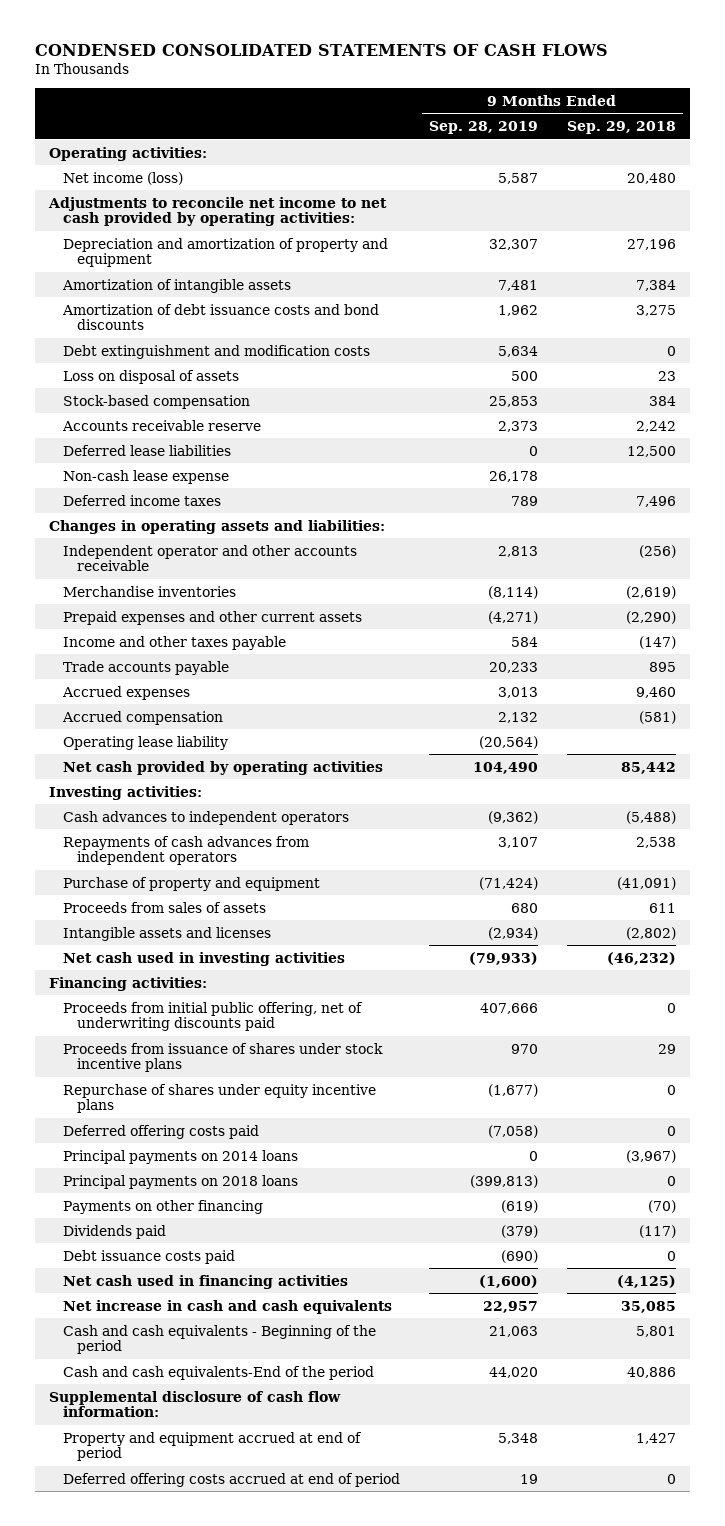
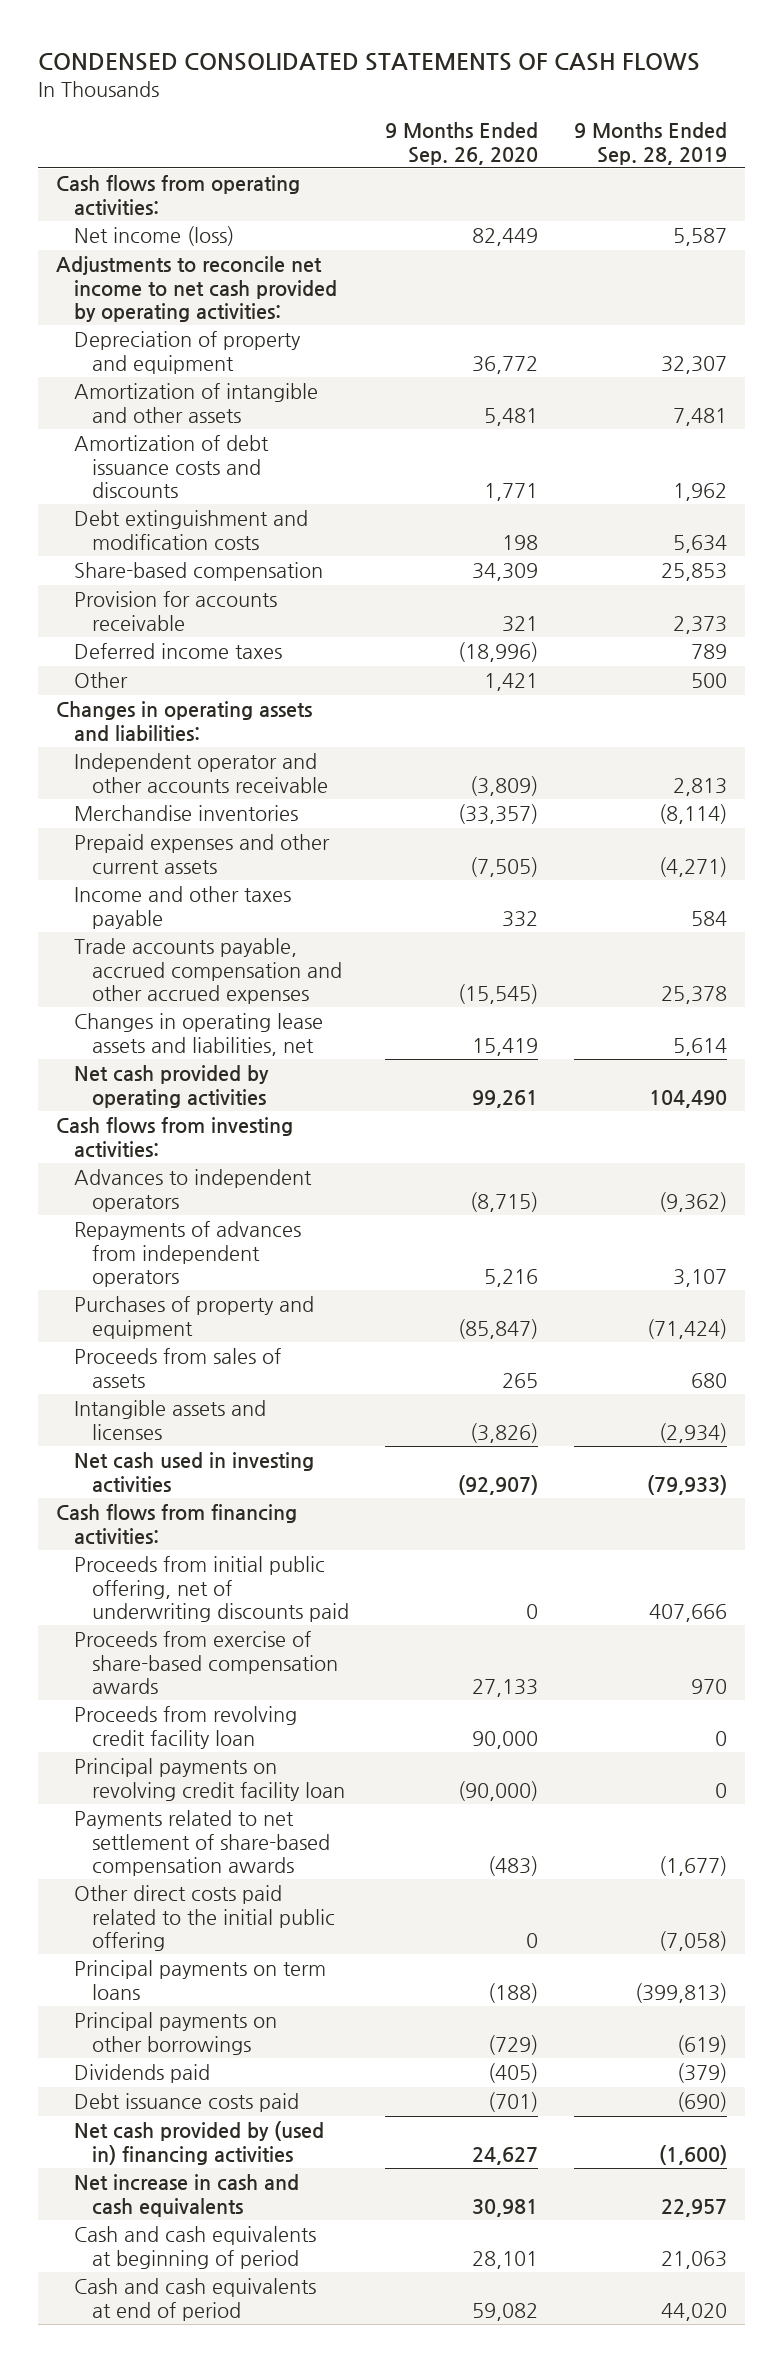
- | 9 Months Ended Sep. 28, 2019 | 9 Months Ended Sep. 29, 2018
+ | 9 Months Ended Sep. 26, 2020 | 9 Months Ended Sep. 28, 2019
- Operating activities:
+ Cash flows from operating activities:
- Depreciation and amortization of property and equipment | 32,307 | 27,196
- Amortization of intangible assets | 7,481 | 7,384
- Amortization of debt issuance costs and bond discounts | 1,962 | 3,275
+ Depreciation of property and equipment | 36,772 | 32,307
+ Amortization of intangible and other assets | 5,481 | 7,481
+ Amortization of debt issuance costs and discounts | 1,771 | 1,962
- Loss on disposal of assets | 500 | 23
- Stock-based compensation | 25,853 | 384
- Accounts receivable reserve | 2,373 | 2,242
- Deferred lease liabilities | 0 | 12,500
- Non-cash lease expense | 26,178 |
+ Share-based compensation | 34,309 | 25,853
+ Provision for accounts receivable | 321 | 2,373
+ Other | 1,421 | 500
- Trade accounts payable | 20,233 | 895
- Accrued expenses | 3,013 | 9,460
- Accrued compensation | 2,132 | (581)
- Operating lease liability | (20,564) |
+ Trade accounts payable, accrued compensation and other accrued expenses | (15,545) | 25,378
+ Changes in operating lease assets and liabilities, net | 15,419 | 5,614
- Investing activities:
- Cash advances to independent operators | (9,362) | (5,488)
- Repayments of cash advances from independent operators | 3,107 | 2,538
- Purchase of property and equipment | (71,424) | (41,091)
+ Cash flows from investing activities:
+ Advances to independent operators | (8,715) | (9,362)
+ Repayments of advances from independent operators | 5,216 | 3,107
+ Purchases of property and equipment | (85,847) | (71,424)
- Financing activities:
+ Cash flows from financing activities:
- Proceeds from issuance of shares under stock incentive plans | 970 | 29
- Repurchase of shares under equity incentive plans | (1,677) | 0
- Deferred offering costs paid | (7,058) | 0
- Principal payments on 2014 loans | 0 | (3,967)
- Principal payments on 2018 loans | (399,813) | 0
- Payments on other financing | (619) | (70)
+ Proceeds from exercise of share-based compensation awards | 27,133 | 970
+ Proceeds from revolving credit facility loan | 90,000 | 0
+ Principal payments on revolving credit facility loan | (90,000) | 0
+ Payments related to net settlement of share-based compensation awards | (483) | (1,677)
+ Other direct costs paid related to the initial public offering | 0 | (7,058)
+ Principal payments on term loans | (188) | (399,813)
+ Principal payments on other borrowings | (729) | (619)
- Net cash used in financing activities | (1,600) | (4,125)
+ Net cash provided by (used in) financing activities | 24,627 | (1,600)
- Cash and cash equivalents - Beginning of the period | 21,063 | 5,801
- Cash and cash equivalents-End of the period | 44,020 | 40,886
- Supplemental disclosure of cash flow information:
- Property and equipment accrued at end of period | 5,348 | 1,427
- Deferred offering costs accrued at end of period | 19 | 0
+ Cash and cash equivalents at beginning of period | 28,101 | 21,063
+ Cash and cash equivalents at end of period | 59,082 | 44,020

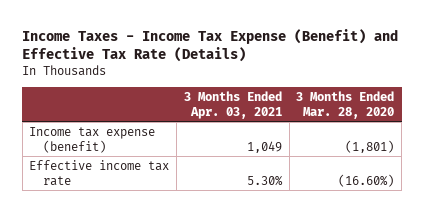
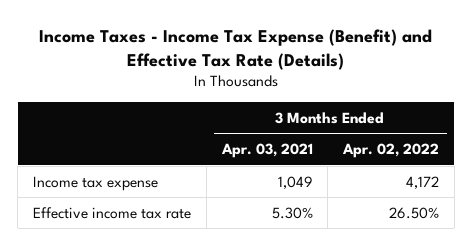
- | 3 Months Ended Apr. 03, 2021 | 3 Months Ended Mar. 28, 2020
+ | 3 Months Ended Apr. 03, 2021 | 3 Months Ended Apr. 02, 2022
- Income tax expense (benefit) | 1,049 | (1,801)
+ Income tax expense | 1,049 | 4,172

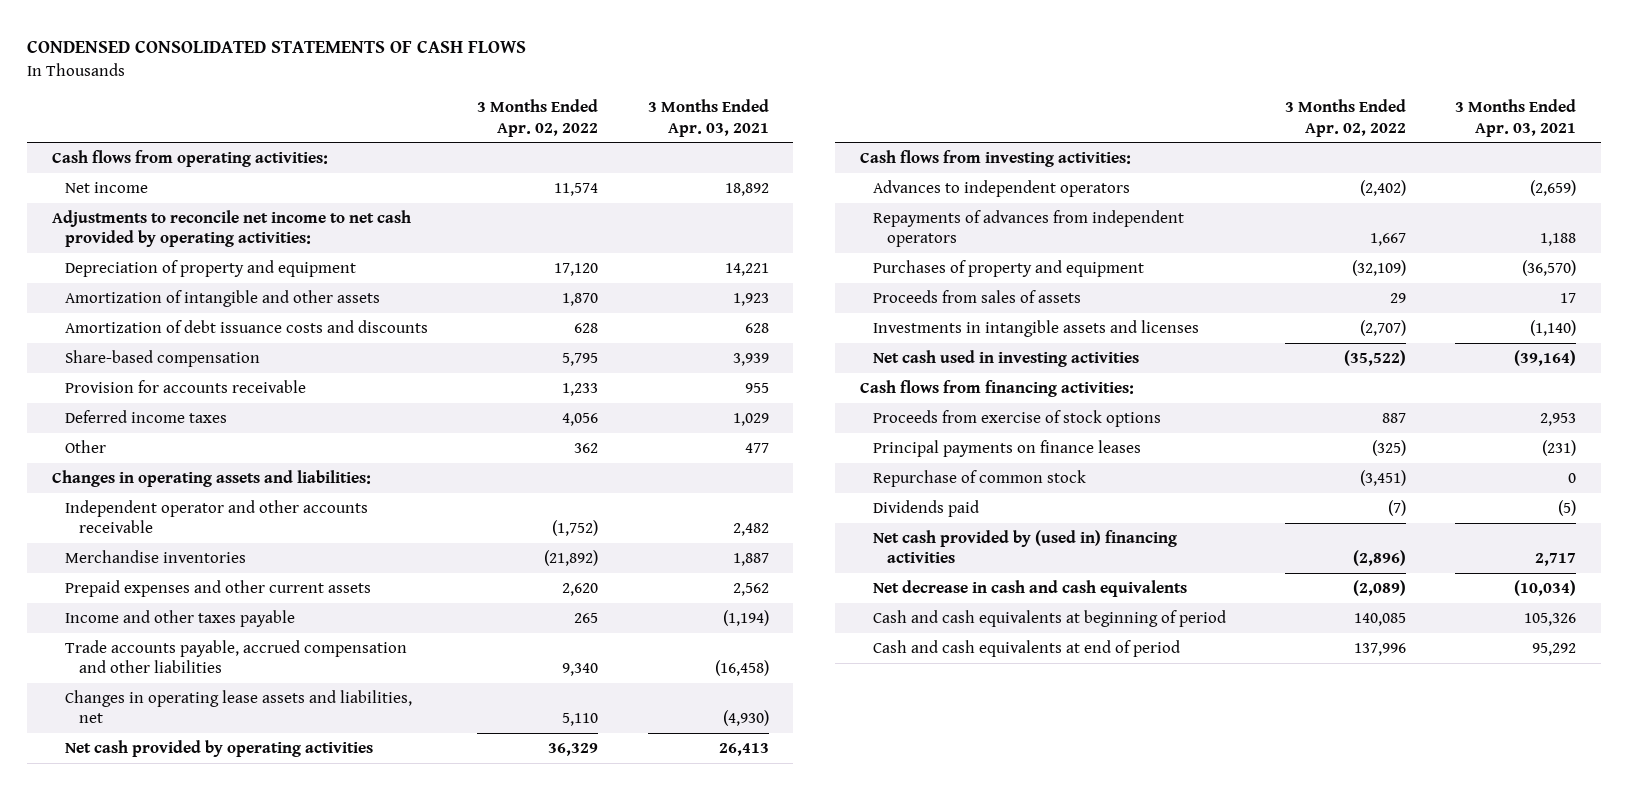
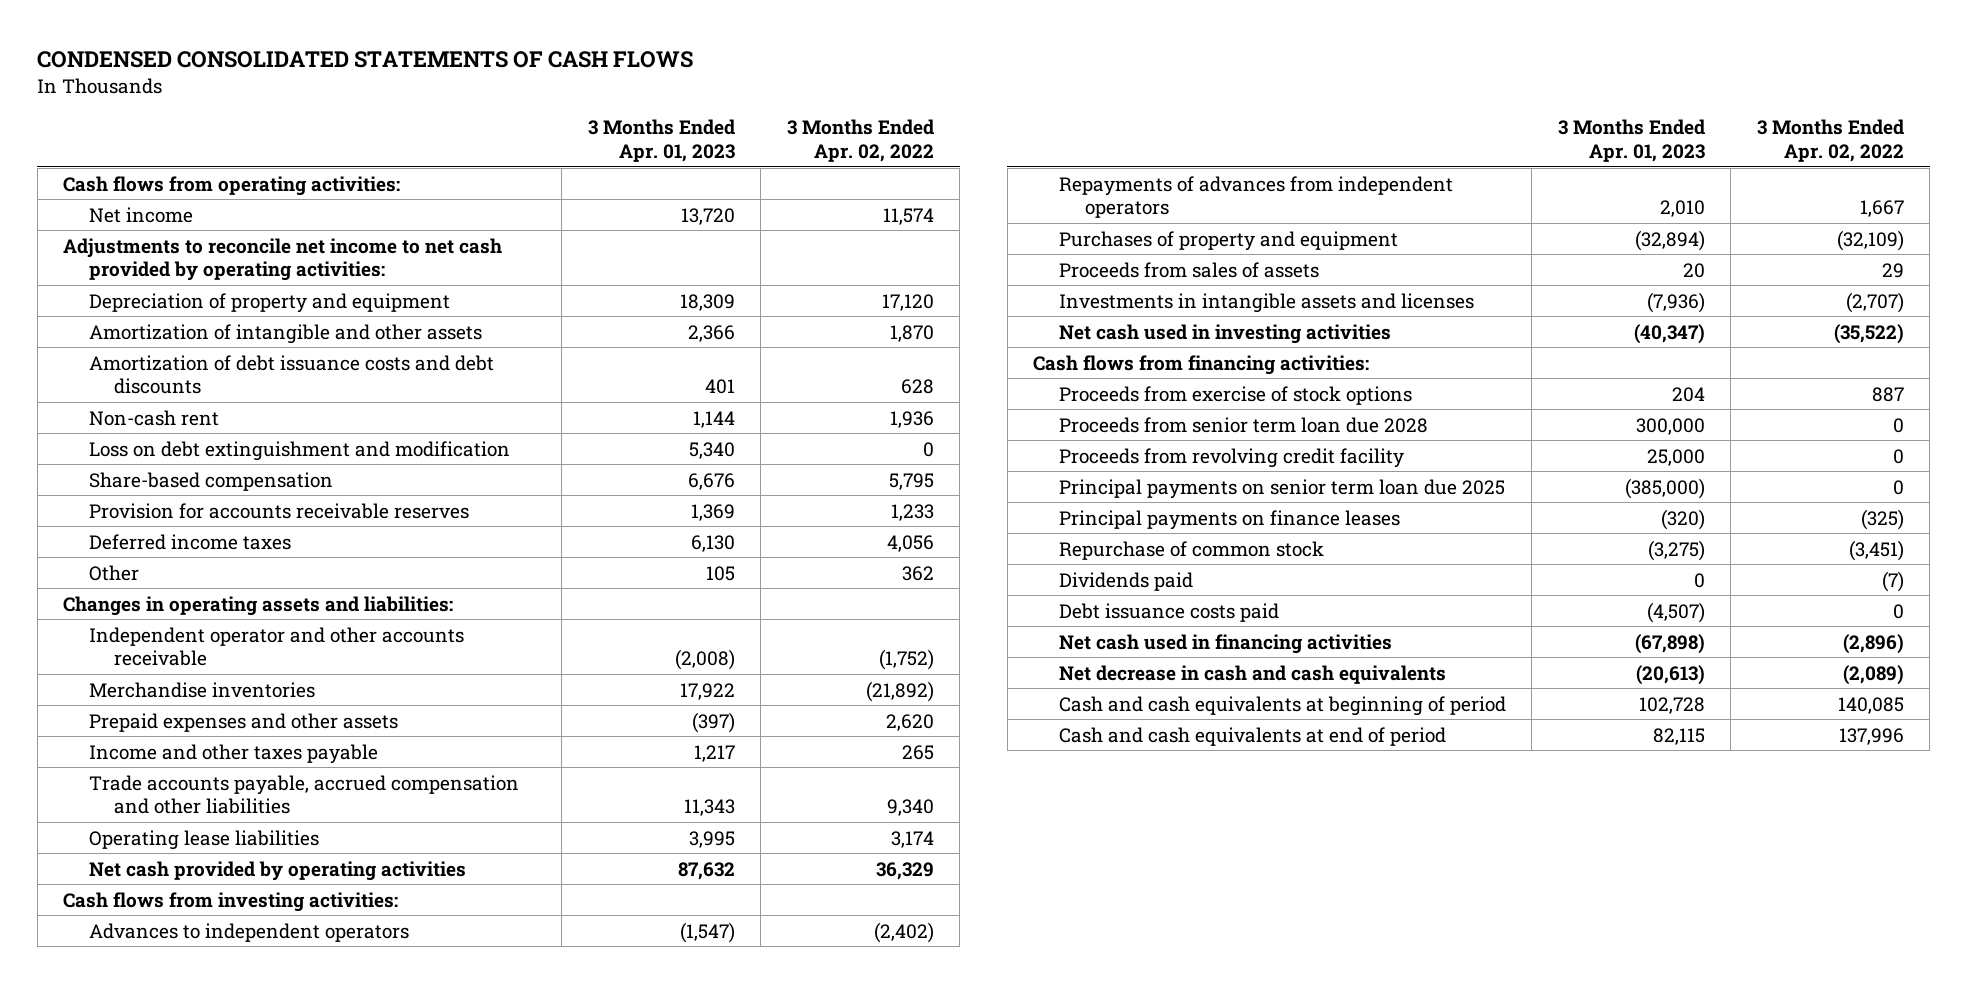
- | 3 Months Ended Apr. 02, 2022 | 3 Months Ended Apr. 03, 2021
+ | 3 Months Ended Apr. 01, 2023 | 3 Months Ended Apr. 02, 2022
- Amortization of debt issuance costs and discounts | 628 | 628
+ Amortization of debt issuance costs and debt discounts | 401 | 628
+ Non-cash rent | 1,144 | 1,936
+ Loss on debt extinguishment and modification | 5,340 | 0
- Provision for accounts receivable | 1,233 | 955
+ Provision for accounts receivable reserves | 1,369 | 1,233
- Prepaid expenses and other current assets | 2,620 | 2,562
+ Prepaid expenses and other assets | (397) | 2,620
- Changes in operating lease assets and liabilities, net | 5,110 | (4,930)
+ Operating lease liabilities | 3,995 | 3,174
+ Proceeds from senior term loan due 2028 | 300,000 | 0
+ Proceeds from revolving credit facility | 25,000 | 0
+ Principal payments on senior term loan due 2025 | (385,000) | 0
- Net cash provided by (used in) financing activities | (2,896) | 2,717
+ Debt issuance costs paid | (4,507) | 0
+ Net cash used in financing activities | (67,898) | (2,896)

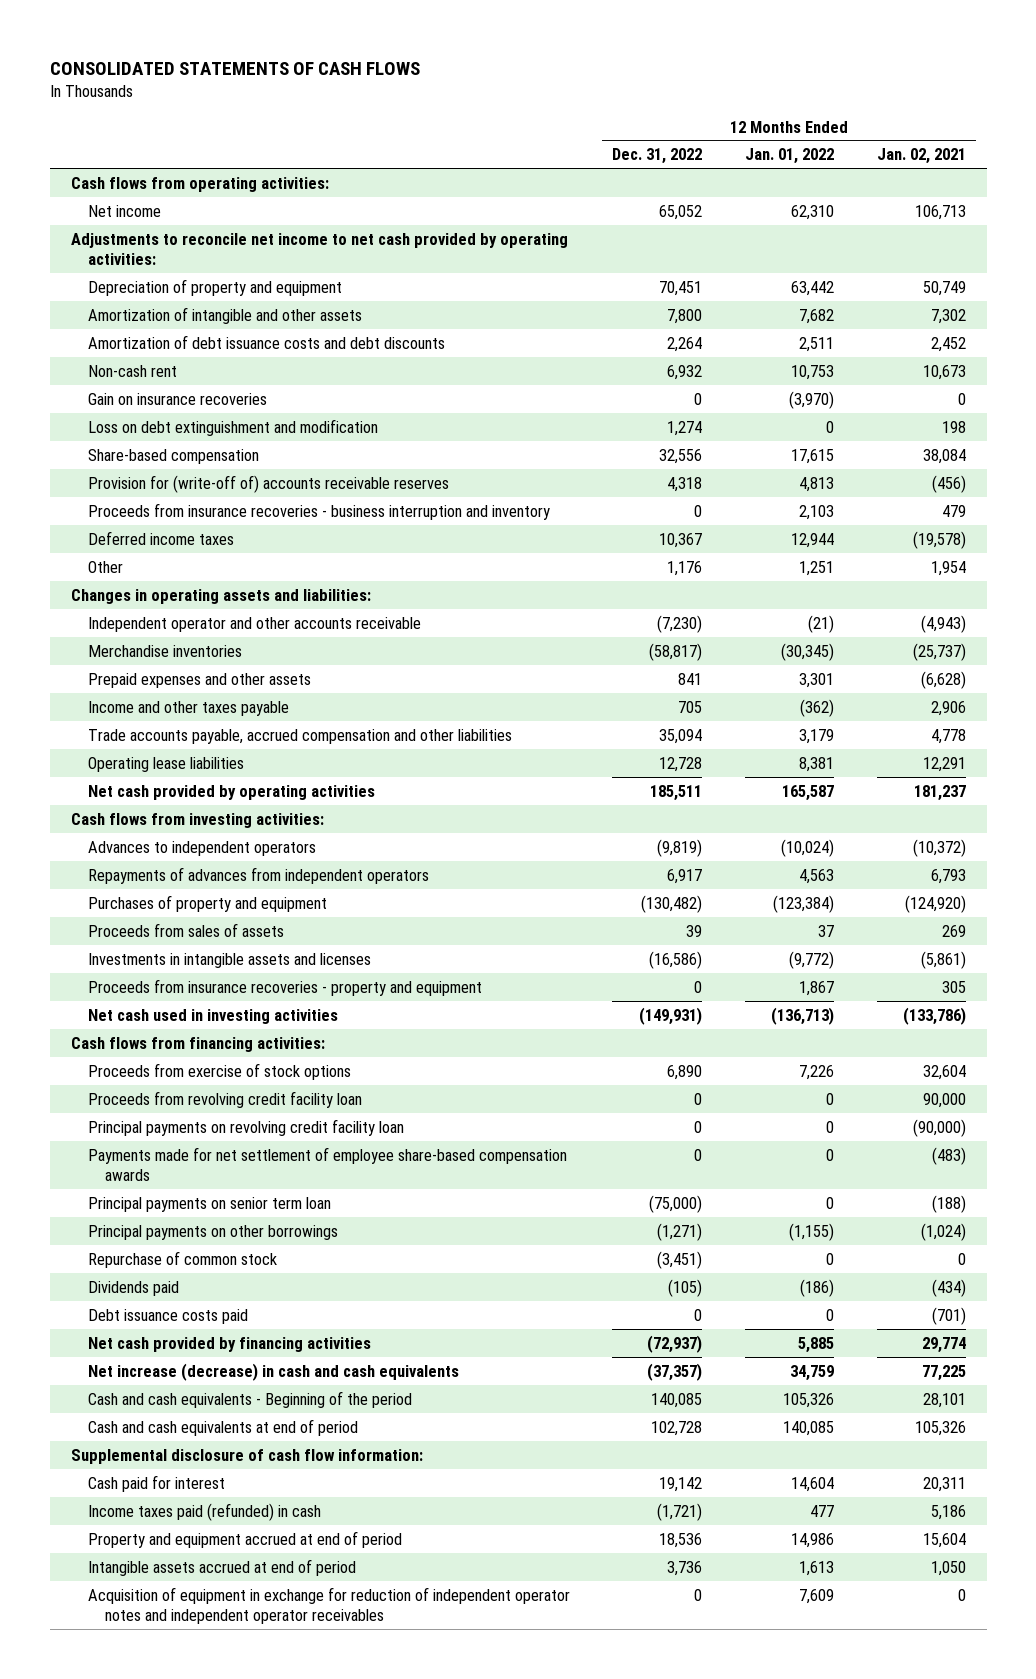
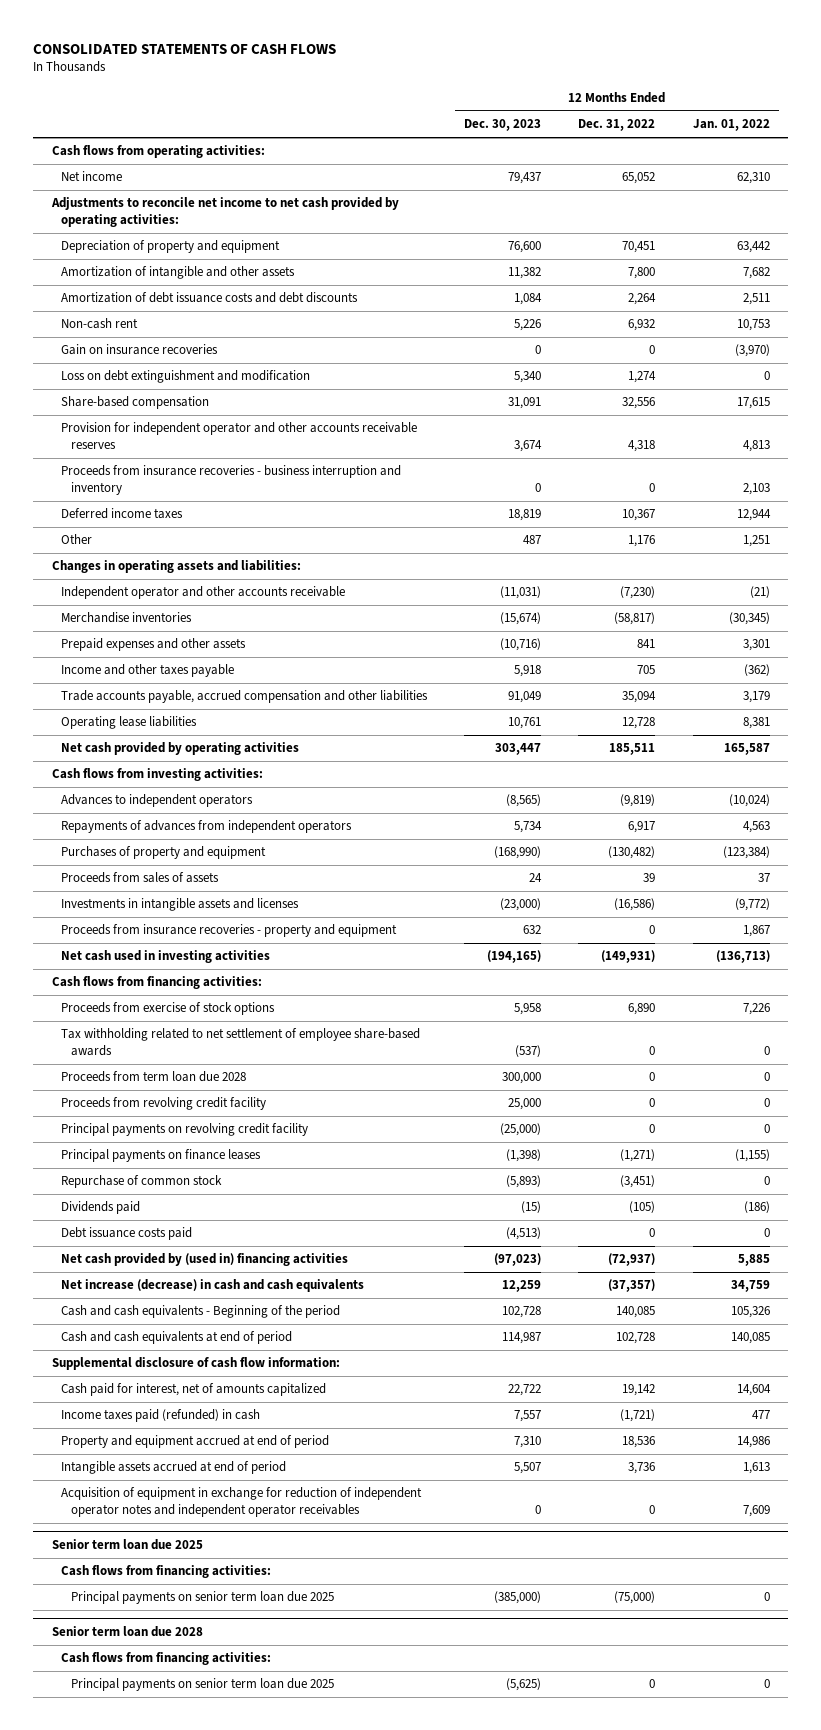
- | 12 Months Ended Dec. 31, 2022 | 12 Months Ended Jan. 01, 2022 | 12 Months Ended Jan. 02, 2021
+ | 12 Months Ended Dec. 30, 2023 | 12 Months Ended Dec. 31, 2022 | 12 Months Ended Jan. 01, 2022
- Provision for (write-off of) accounts receivable reserves | 4,318 | 4,813 | (456)
+ Provision for independent operator and other accounts receivable reserves | 3,674 | 4,318 | 4,813
- Proceeds from revolving credit facility loan | 0 | 0 | 90,000
- Principal payments on revolving credit facility loan | 0 | 0 | (90,000)
- Payments made for net settlement of employee share-based compensation awards | 0 | 0 | (483)
- Principal payments on senior term loan | (75,000) | 0 | (188)
- Principal payments on other borrowings | (1,271) | (1,155) | (1,024)
+ Tax withholding related to net settlement of employee share-based awards | (537) | 0 | 0
+ Proceeds from term loan due 2028 | 300,000 | 0 | 0
+ Proceeds from revolving credit facility | 25,000 | 0 | 0
+ Principal payments on revolving credit facility | (25,000) | 0 | 0
+ Principal payments on finance leases | (1,398) | (1,271) | (1,155)
- Net cash provided by financing activities | (72,937) | 5,885 | 29,774
+ Net cash provided by (used in) financing activities | (97,023) | (72,937) | 5,885
- Cash paid for interest | 19,142 | 14,604 | 20,311
+ Cash paid for interest, net of amounts capitalized | 22,722 | 19,142 | 14,604
+ Senior term loan due 2025
+ Cash flows from financing activities:
+ Principal payments on senior term loan due 2025 | (385,000) | (75,000) | 0
+ Senior term loan due 2028
+ Cash flows from financing activities:
+ Principal payments on senior term loan due 2025 | (5,625) | 0 | 0

